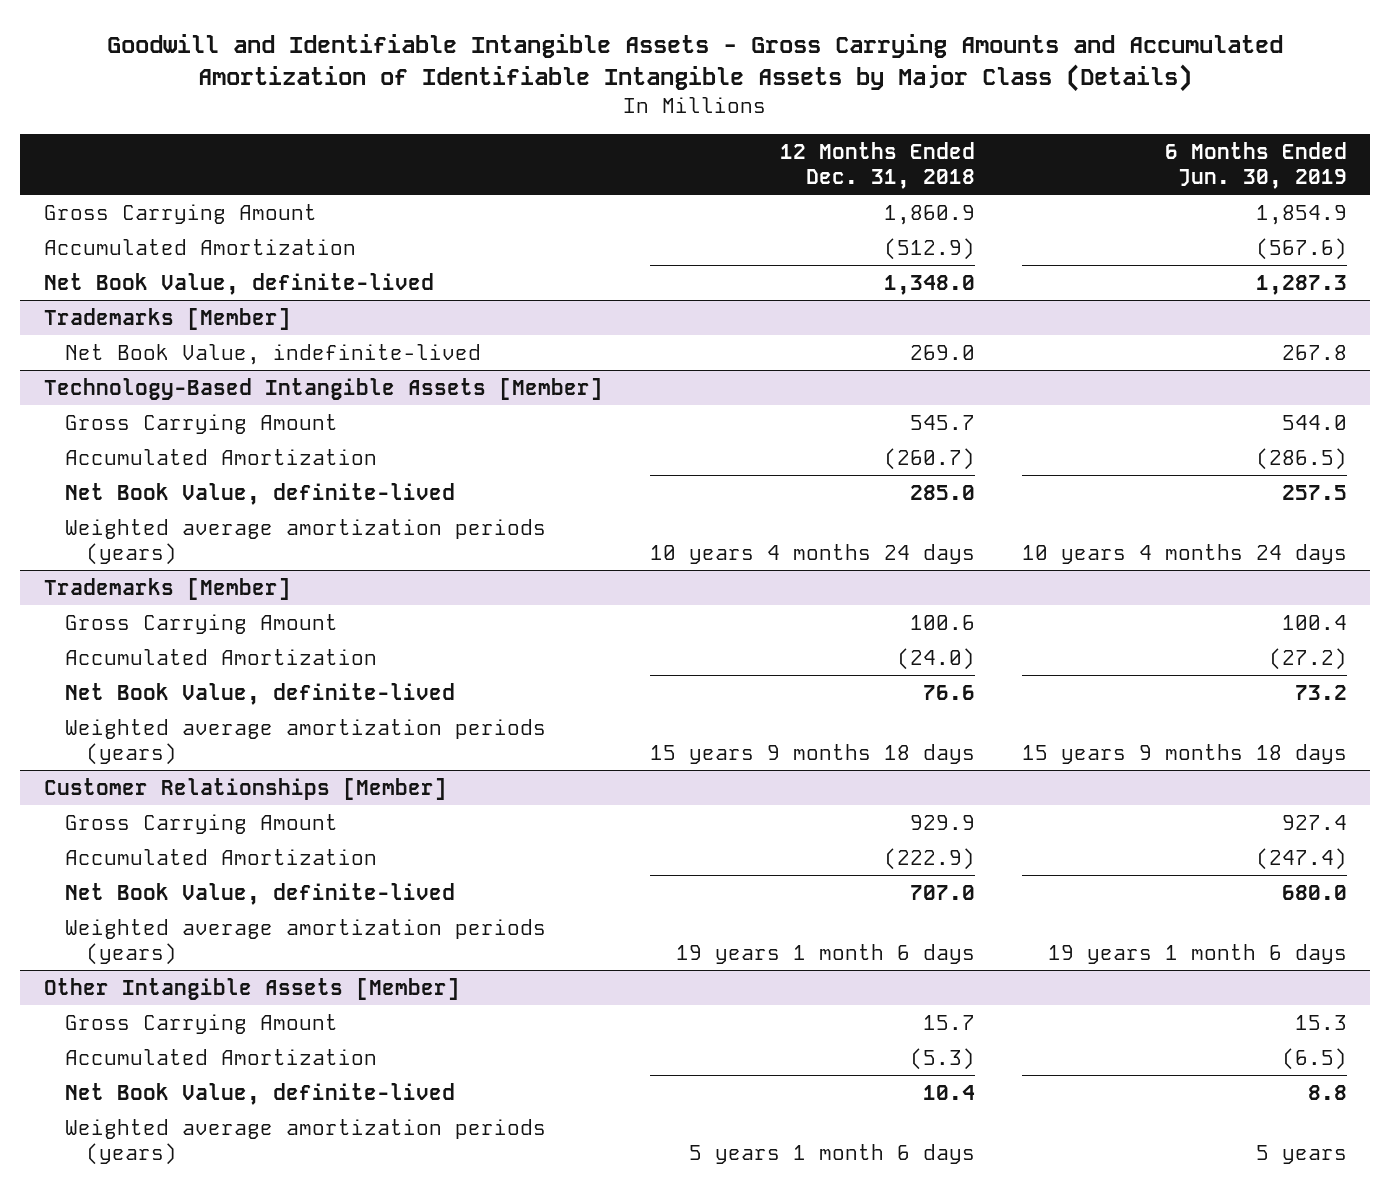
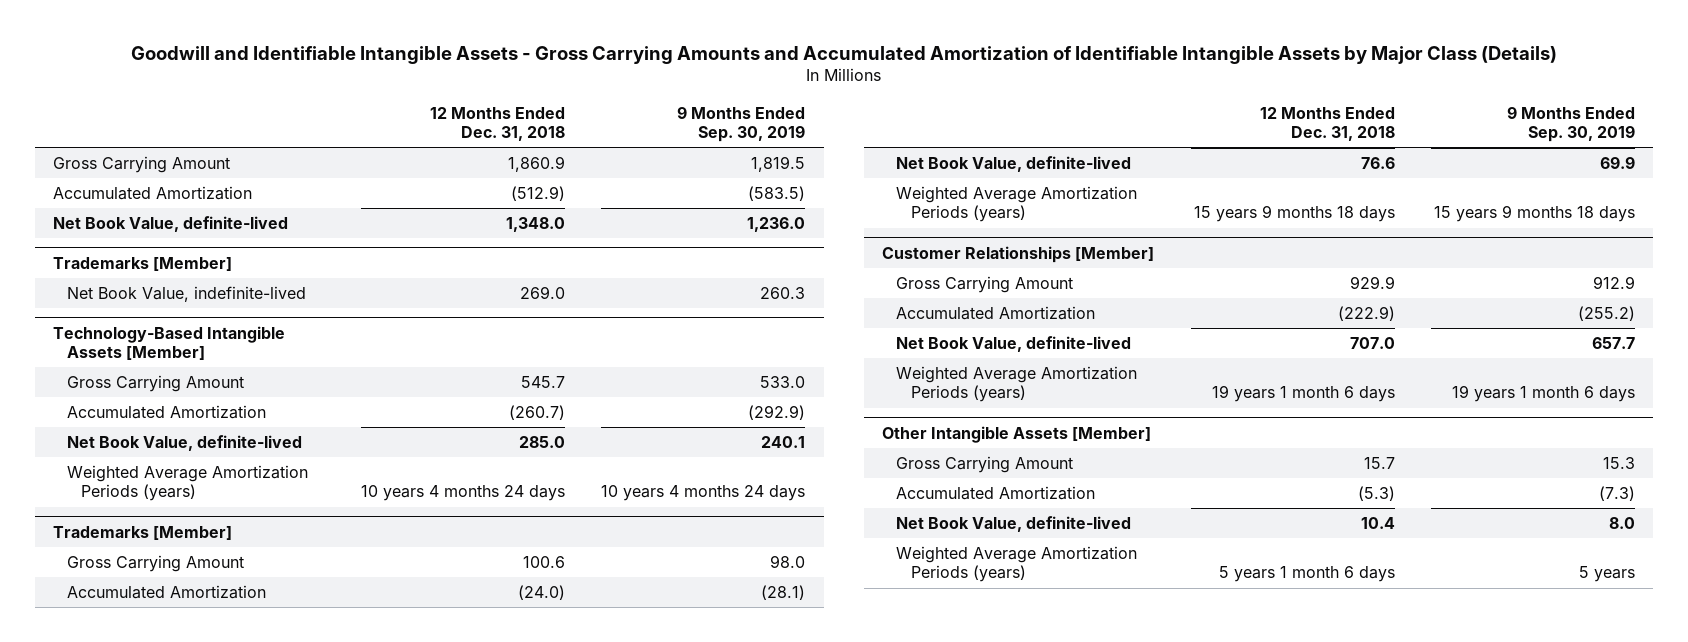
- | 12 Months Ended Dec. 31, 2018 | 6 Months Ended Jun. 30, 2019
+ | 12 Months Ended Dec. 31, 2018 | 9 Months Ended Sep. 30, 2019
@ Technology-Based Intangible Assets [Member]
- Weighted average amortization periods (years) | 10 years 4 months 24 days | 10 years 4 months 24 days
+ Weighted Average Amortization Periods (years) | 10 years 4 months 24 days | 10 years 4 months 24 days
@ Trademarks [Member]
- Weighted average amortization periods (years) | 15 years 9 months 18 days | 15 years 9 months 18 days
+ Weighted Average Amortization Periods (years) | 15 years 9 months 18 days | 15 years 9 months 18 days
@ Customer Relationships [Member]
- Weighted average amortization periods (years) | 19 years 1 month 6 days | 19 years 1 month 6 days
+ Weighted Average Amortization Periods (years) | 19 years 1 month 6 days | 19 years 1 month 6 days
@ Other Intangible Assets [Member]
- Weighted average amortization periods (years) | 5 years 1 month 6 days | 5 years
+ Weighted Average Amortization Periods (years) | 5 years 1 month 6 days | 5 years

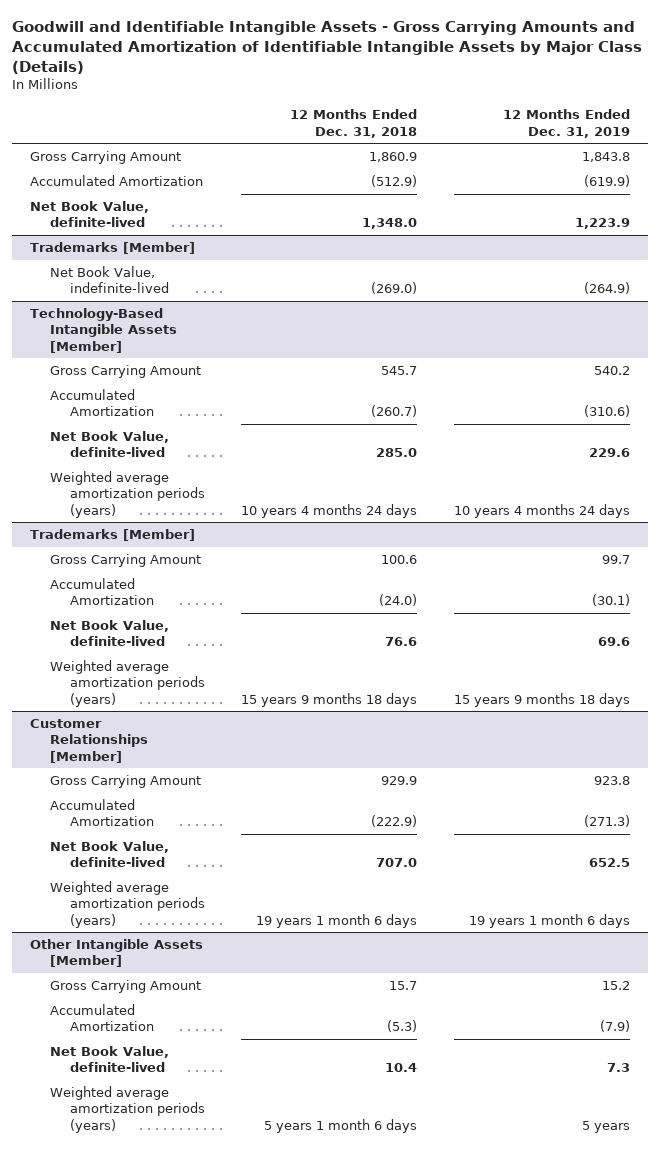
- | 12 Months Ended Dec. 31, 2018 | 9 Months Ended Sep. 30, 2019
+ | 12 Months Ended Dec. 31, 2018 | 12 Months Ended Dec. 31, 2019
@ Trademarks [Member]
- Net Book Value, indefinite-lived | 269.0 | 260.3
+ Net Book Value, indefinite-lived | (269.0) | (264.9)
@ Technology-Based Intangible Assets [Member]
- Weighted Average Amortization Periods (years) | 10 years 4 months 24 days | 10 years 4 months 24 days
+ Weighted average amortization periods (years) | 10 years 4 months 24 days | 10 years 4 months 24 days
@ Trademarks [Member]
- Weighted Average Amortization Periods (years) | 15 years 9 months 18 days | 15 years 9 months 18 days
+ Weighted average amortization periods (years) | 15 years 9 months 18 days | 15 years 9 months 18 days
@ Customer Relationships [Member]
- Weighted Average Amortization Periods (years) | 19 years 1 month 6 days | 19 years 1 month 6 days
+ Weighted average amortization periods (years) | 19 years 1 month 6 days | 19 years 1 month 6 days
@ Other Intangible Assets [Member]
- Weighted Average Amortization Periods (years) | 5 years 1 month 6 days | 5 years
+ Weighted average amortization periods (years) | 5 years 1 month 6 days | 5 years

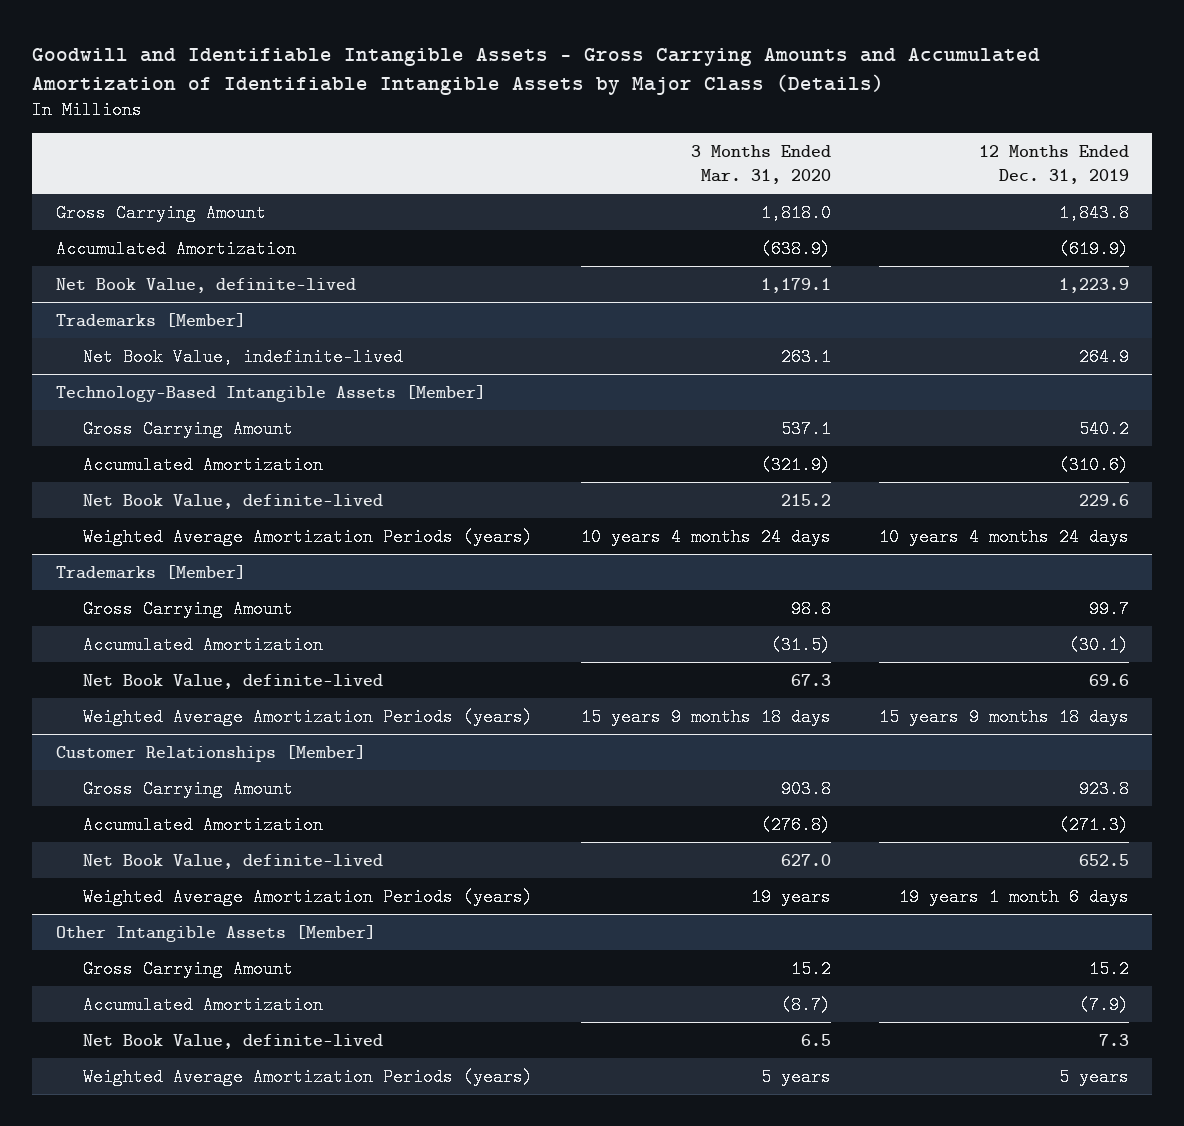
- | 12 Months Ended Dec. 31, 2018 | 12 Months Ended Dec. 31, 2019
+ | 3 Months Ended Mar. 31, 2020 | 12 Months Ended Dec. 31, 2019
@ Trademarks [Member]
- Net Book Value, indefinite-lived | (269.0) | (264.9)
+ Net Book Value, indefinite-lived | 263.1 | 264.9
@ Technology-Based Intangible Assets [Member]
- Weighted average amortization periods (years) | 10 years 4 months 24 days | 10 years 4 months 24 days
+ Weighted Average Amortization Periods (years) | 10 years 4 months 24 days | 10 years 4 months 24 days
@ Trademarks [Member]
- Weighted average amortization periods (years) | 15 years 9 months 18 days | 15 years 9 months 18 days
+ Weighted Average Amortization Periods (years) | 15 years 9 months 18 days | 15 years 9 months 18 days
@ Customer Relationships [Member]
- Weighted average amortization periods (years) | 19 years 1 month 6 days | 19 years 1 month 6 days
+ Weighted Average Amortization Periods (years) | 19 years | 19 years 1 month 6 days
@ Other Intangible Assets [Member]
- Weighted average amortization periods (years) | 5 years 1 month 6 days | 5 years
+ Weighted Average Amortization Periods (years) | 5 years | 5 years

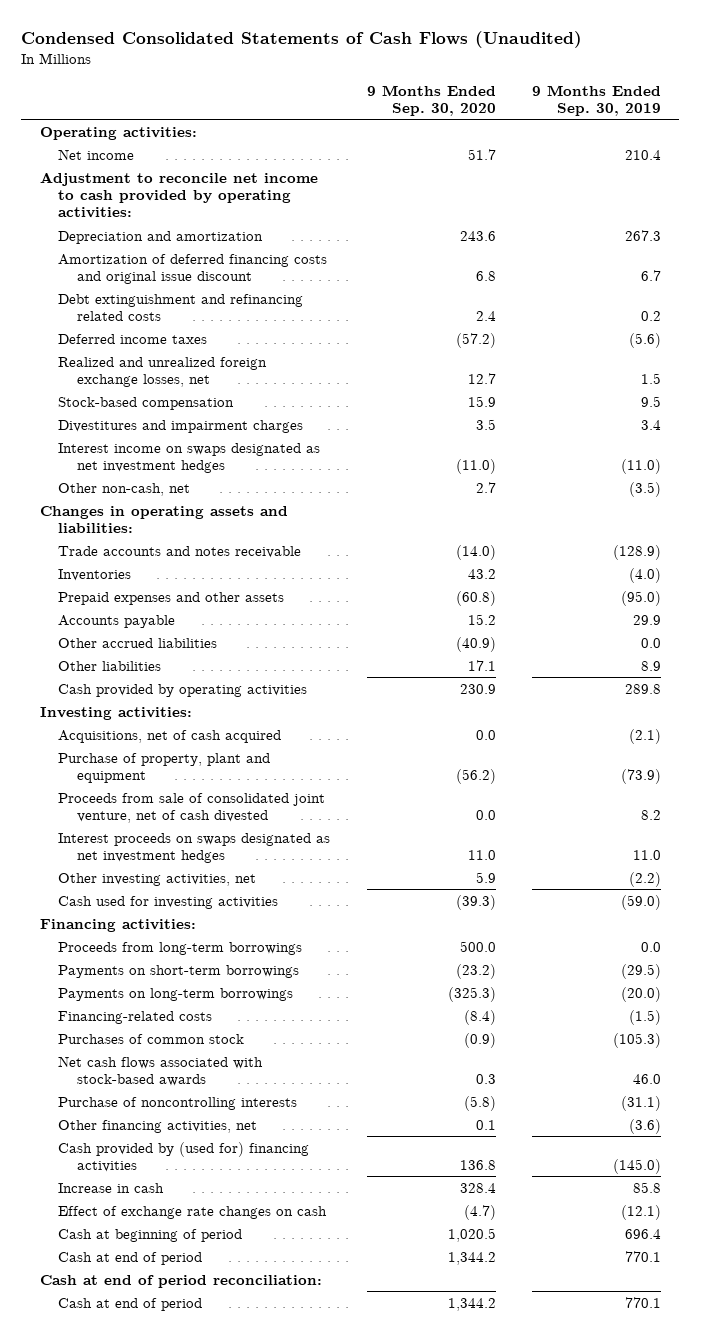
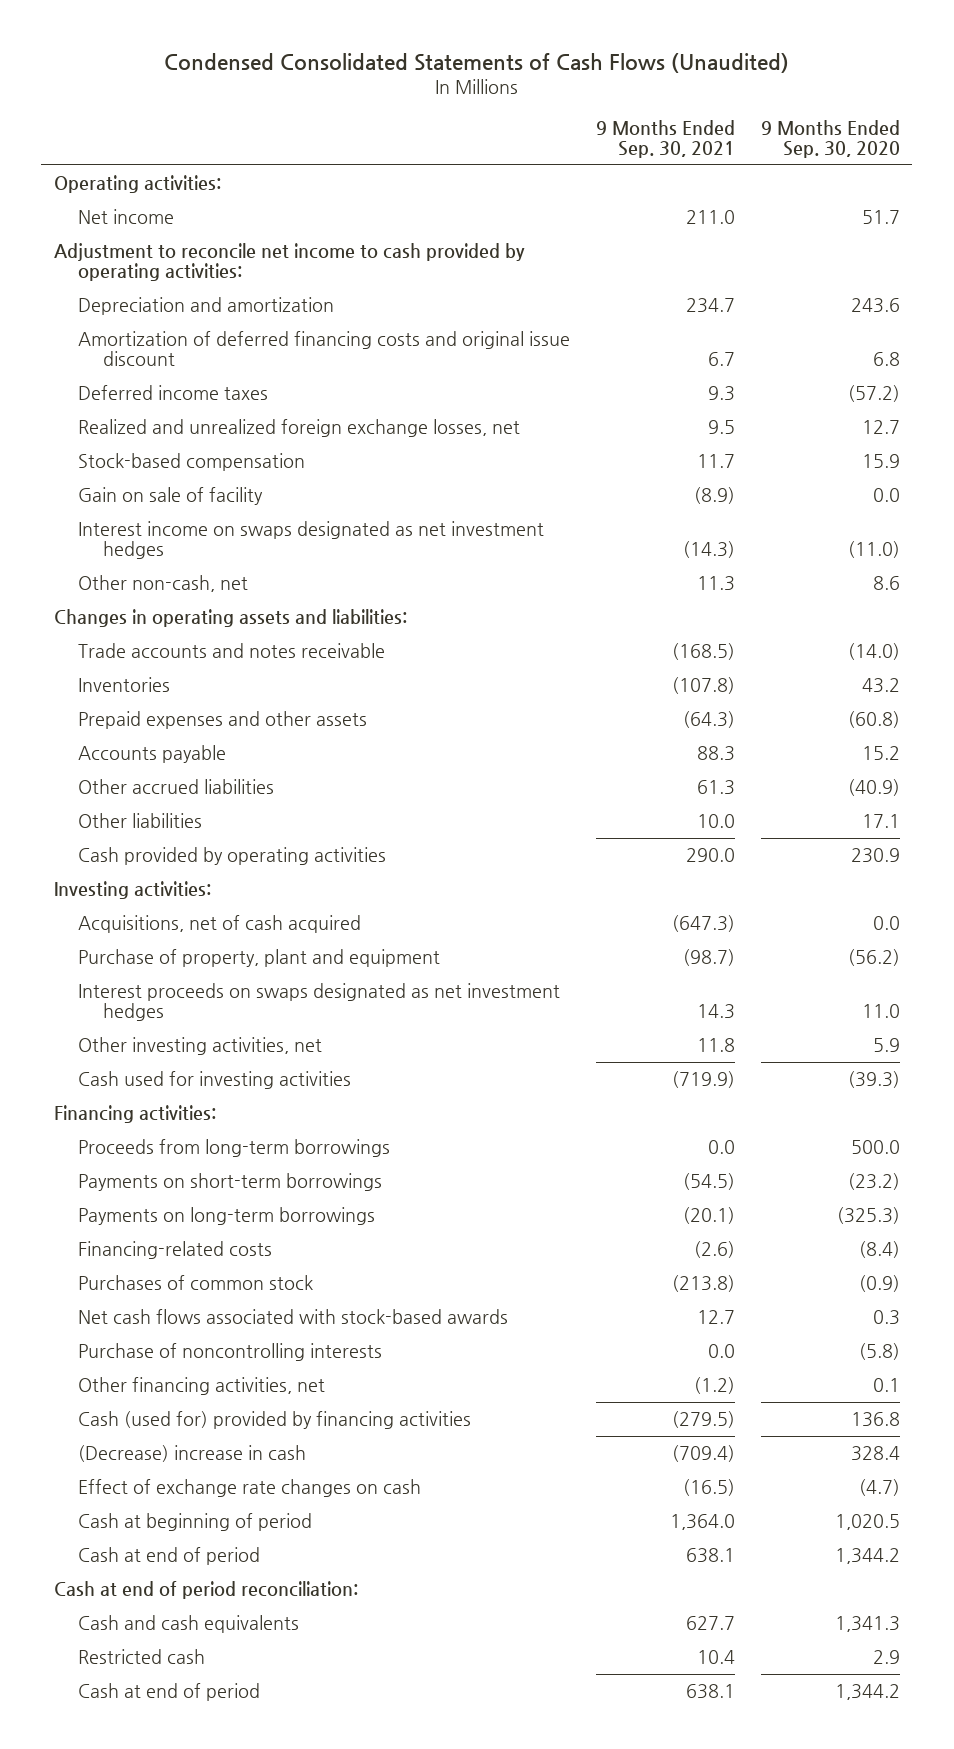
- | 9 Months Ended Sep. 30, 2020 | 9 Months Ended Sep. 30, 2019
+ | 9 Months Ended Sep. 30, 2021 | 9 Months Ended Sep. 30, 2020
- Debt extinguishment and refinancing related costs | 2.4 | 0.2
- Divestitures and impairment charges | 3.5 | 3.4
+ Gain on sale of facility | (8.9) | 0.0
- Other non-cash, net | 2.7 | (3.5)
+ Other non-cash, net | 11.3 | 8.6
- Proceeds from sale of consolidated joint venture, net of cash divested | 0.0 | 8.2
- Cash provided by (used for) financing activities | 136.8 | (145.0)
- Increase in cash | 328.4 | 85.8
+ Cash (used for) provided by financing activities | (279.5) | 136.8
+ (Decrease) increase in cash | (709.4) | 328.4
+ Cash and cash equivalents | 627.7 | 1,341.3
+ Restricted cash | 10.4 | 2.9

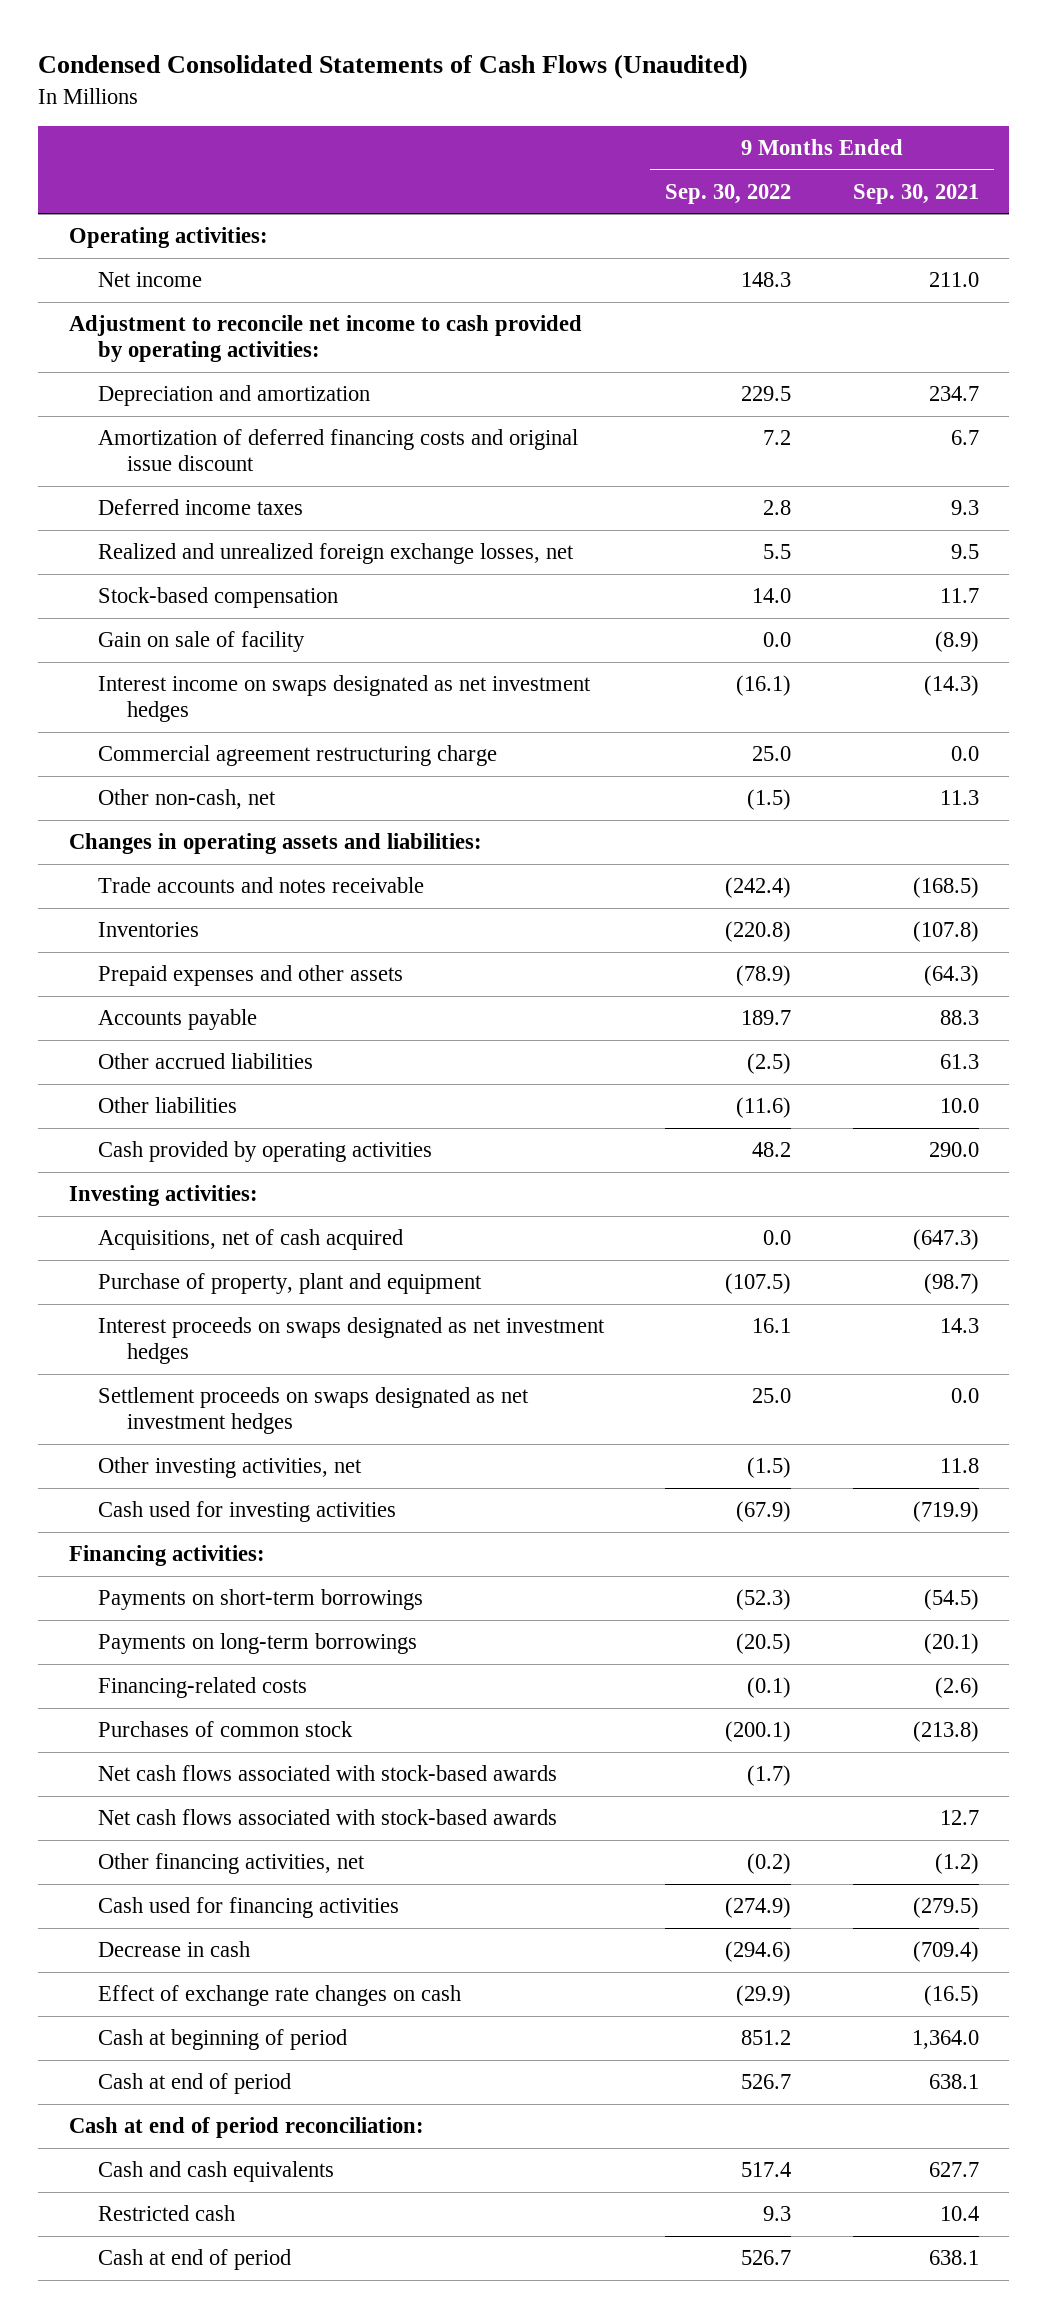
- | 9 Months Ended Sep. 30, 2021 | 9 Months Ended Sep. 30, 2020
+ | 9 Months Ended Sep. 30, 2022 | 9 Months Ended Sep. 30, 2021
+ Commercial agreement restructuring charge | 25.0 | 0.0
+ Settlement proceeds on swaps designated as net investment hedges | 25.0 | 0.0
- Proceeds from long-term borrowings | 0.0 | 500.0
+ Net cash flows associated with stock-based awards | (1.7) |
- Purchase of noncontrolling interests | 0.0 | (5.8)
- Cash (used for) provided by financing activities | (279.5) | 136.8
- (Decrease) increase in cash | (709.4) | 328.4
+ Cash used for financing activities | (274.9) | (279.5)
+ Decrease in cash | (294.6) | (709.4)

